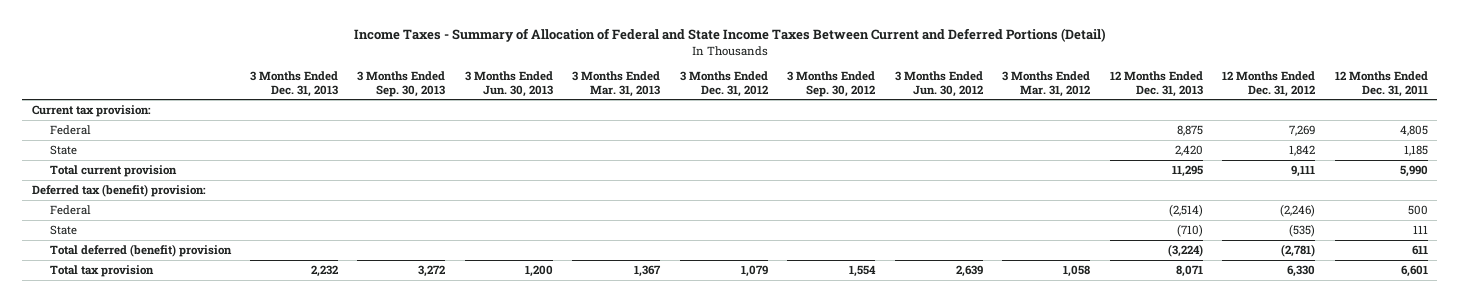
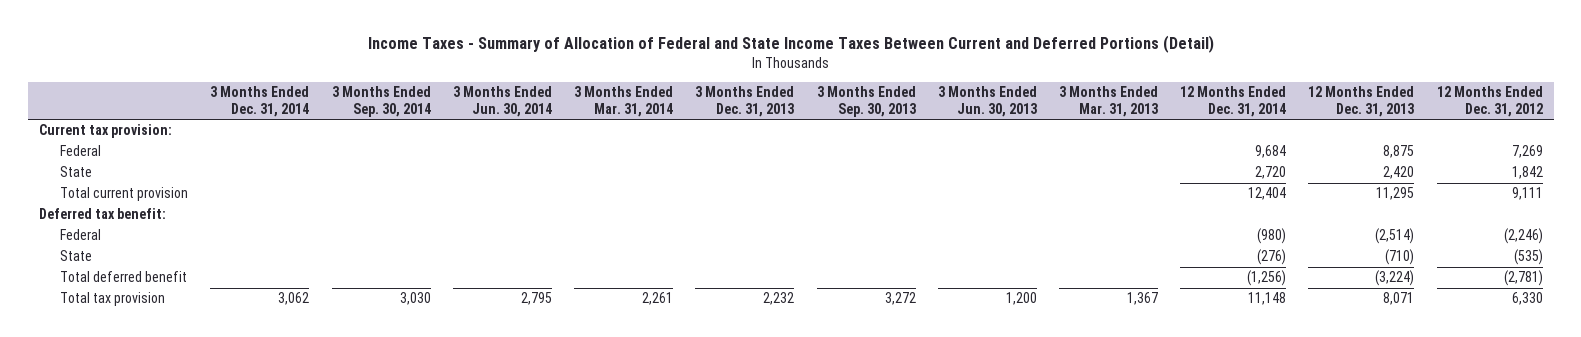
- | 3 Months Ended Dec. 31, 2013 | 3 Months Ended Sep. 30, 2013 | 3 Months Ended Jun. 30, 2013 | 3 Months Ended Mar. 31, 2013 | 3 Months Ended Dec. 31, 2012 | 3 Months Ended Sep. 30, 2012 | 3 Months Ended Jun. 30, 2012 | 3 Months Ended Mar. 31, 2012 | 12 Months Ended Dec. 31, 2013 | 12 Months Ended Dec. 31, 2012 | 12 Months Ended Dec. 31, 2011
+ | 3 Months Ended Dec. 31, 2014 | 3 Months Ended Sep. 30, 2014 | 3 Months Ended Jun. 30, 2014 | 3 Months Ended Mar. 31, 2014 | 3 Months Ended Dec. 31, 2013 | 3 Months Ended Sep. 30, 2013 | 3 Months Ended Jun. 30, 2013 | 3 Months Ended Mar. 31, 2013 | 12 Months Ended Dec. 31, 2014 | 12 Months Ended Dec. 31, 2013 | 12 Months Ended Dec. 31, 2012
- Deferred tax (benefit) provision:
+ Deferred tax benefit:
- Total deferred (benefit) provision | | | | | | | | | (3,224) | (2,781) | 611
+ Total deferred benefit | | | | | | | | | (1,256) | (3,224) | (2,781)

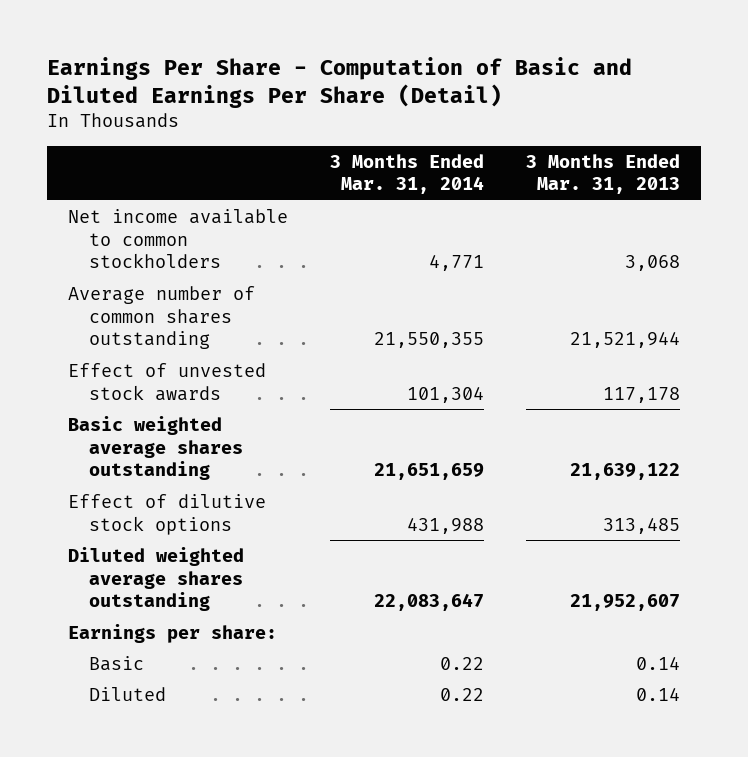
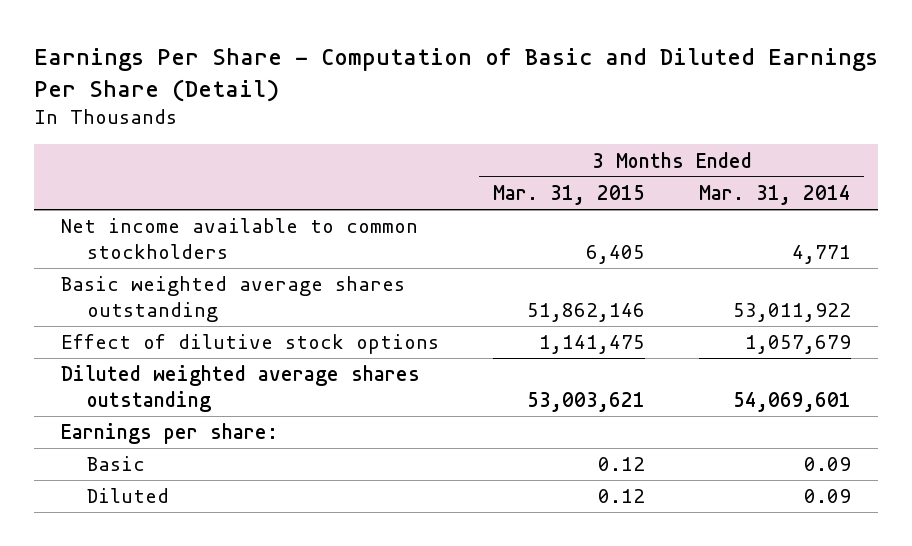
- | 3 Months Ended Mar. 31, 2014 | 3 Months Ended Mar. 31, 2013
+ | 3 Months Ended Mar. 31, 2015 | 3 Months Ended Mar. 31, 2014
- Average number of common shares outstanding | 21,550,355 | 21,521,944
- Effect of unvested stock awards | 101,304 | 117,178
- Basic weighted average shares outstanding | 21,651,659 | 21,639,122
- Effect of dilutive stock options | 431,988 | 313,485
- Diluted weighted average shares outstanding | 22,083,647 | 21,952,607
+ Basic weighted average shares outstanding | 51,862,146 | 53,011,922
+ Effect of dilutive stock options | 1,141,475 | 1,057,679
+ Diluted weighted average shares outstanding | 53,003,621 | 54,069,601
- Basic | 0.22 | 0.14
- Diluted | 0.22 | 0.14
+ Basic | 0.12 | 0.09
+ Diluted | 0.12 | 0.09

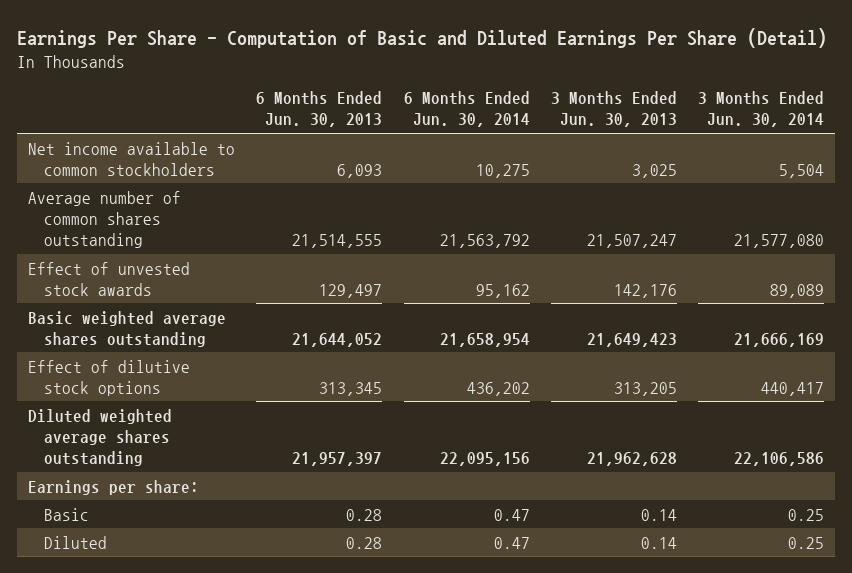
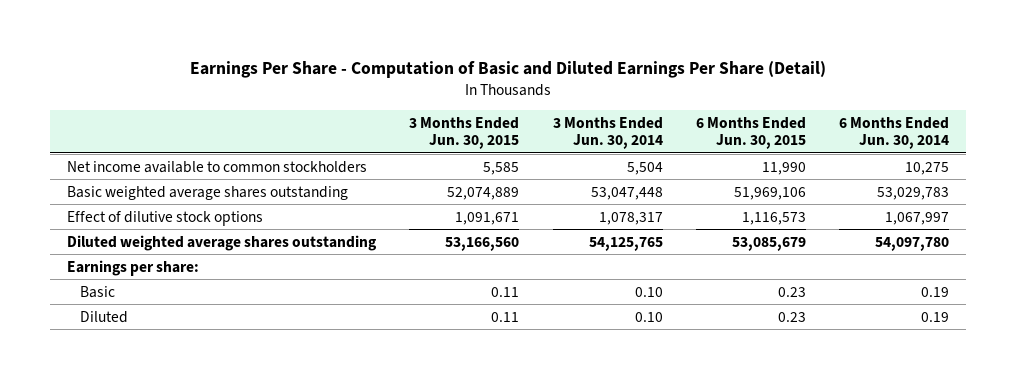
- | 6 Months Ended Jun. 30, 2013 | 6 Months Ended Jun. 30, 2014 | 3 Months Ended Jun. 30, 2013 | 3 Months Ended Jun. 30, 2014
+ | 3 Months Ended Jun. 30, 2015 | 3 Months Ended Jun. 30, 2014 | 6 Months Ended Jun. 30, 2015 | 6 Months Ended Jun. 30, 2014
- Average number of common shares outstanding | 21,514,555 | 21,563,792 | 21,507,247 | 21,577,080
- Effect of unvested stock awards | 129,497 | 95,162 | 142,176 | 89,089
- Basic weighted average shares outstanding | 21,644,052 | 21,658,954 | 21,649,423 | 21,666,169
- Effect of dilutive stock options | 313,345 | 436,202 | 313,205 | 440,417
- Diluted weighted average shares outstanding | 21,957,397 | 22,095,156 | 21,962,628 | 22,106,586
+ Basic weighted average shares outstanding | 52,074,889 | 53,047,448 | 51,969,106 | 53,029,783
+ Effect of dilutive stock options | 1,091,671 | 1,078,317 | 1,116,573 | 1,067,997
+ Diluted weighted average shares outstanding | 53,166,560 | 54,125,765 | 53,085,679 | 54,097,780
- Basic | 0.28 | 0.47 | 0.14 | 0.25
- Diluted | 0.28 | 0.47 | 0.14 | 0.25
+ Basic | 0.11 | 0.10 | 0.23 | 0.19
+ Diluted | 0.11 | 0.10 | 0.23 | 0.19

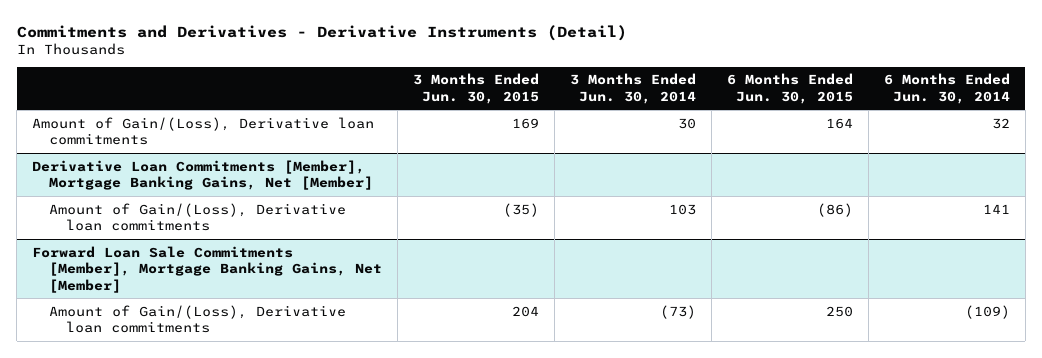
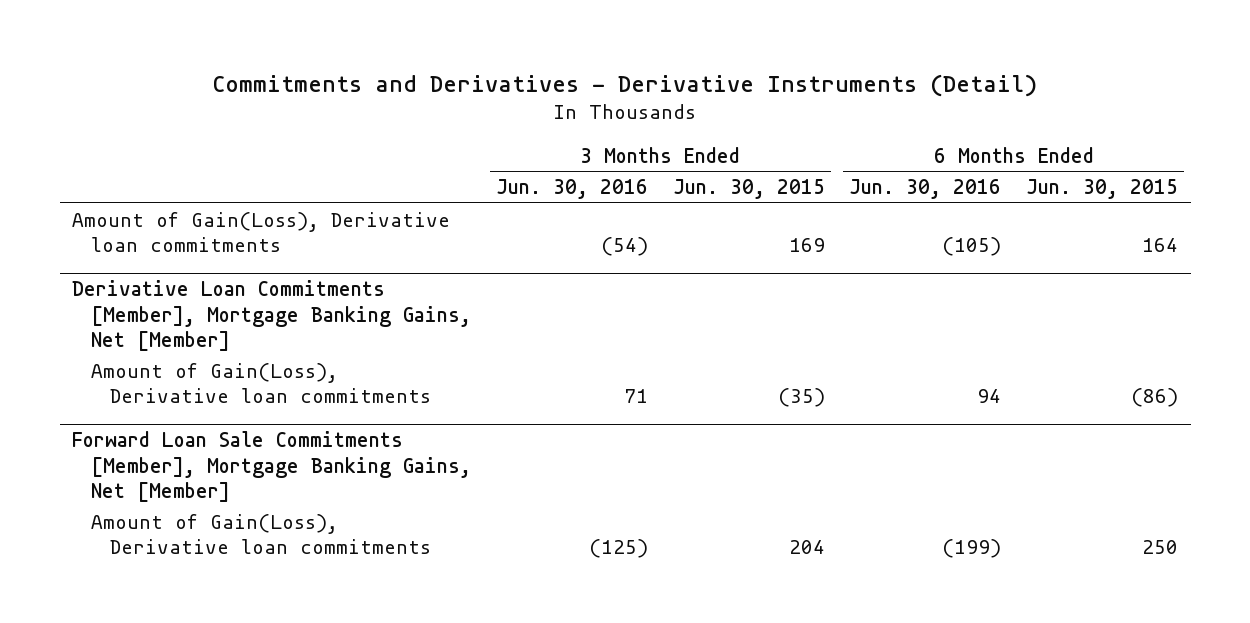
- | 3 Months Ended Jun. 30, 2015 | 3 Months Ended Jun. 30, 2014 | 6 Months Ended Jun. 30, 2015 | 6 Months Ended Jun. 30, 2014
+ | 3 Months Ended Jun. 30, 2016 | 3 Months Ended Jun. 30, 2015 | 6 Months Ended Jun. 30, 2016 | 6 Months Ended Jun. 30, 2015
- Amount of Gain/(Loss), Derivative loan commitments | 169 | 30 | 164 | 32
+ Amount of Gain(Loss), Derivative loan commitments | (54) | 169 | (105) | 164
@ Derivative Loan Commitments [Member], Mortgage Banking Gains, Net [Member]
- Amount of Gain/(Loss), Derivative loan commitments | (35) | 103 | (86) | 141
+ Amount of Gain(Loss), Derivative loan commitments | 71 | (35) | 94 | (86)
@ Forward Loan Sale Commitments [Member], Mortgage Banking Gains, Net [Member]
- Amount of Gain/(Loss), Derivative loan commitments | 204 | (73) | 250 | (109)
+ Amount of Gain(Loss), Derivative loan commitments | (125) | 204 | (199) | 250

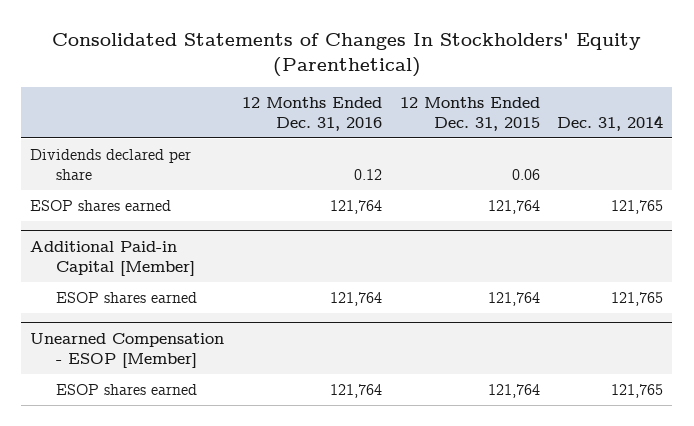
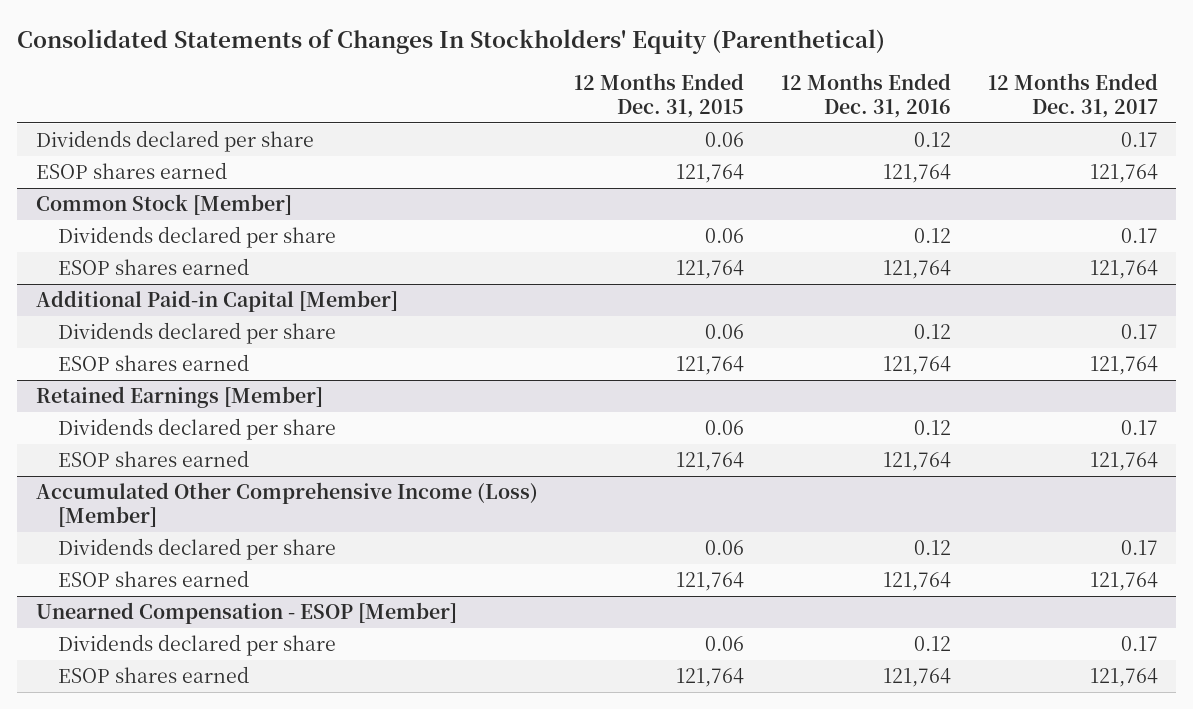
- | 12 Months Ended Dec. 31, 2016 | 12 Months Ended Dec. 31, 2015 | Dec. 31, 2014
+ | 12 Months Ended Dec. 31, 2015 | 12 Months Ended Dec. 31, 2016 | 12 Months Ended Dec. 31, 2017
+ Common Stock [Member]
+ Dividends declared per share | 0.06 | 0.12 | 0.17
+ ESOP shares earned | 121,764 | 121,764 | 121,764
@ Additional Paid-in Capital [Member]
+ Dividends declared per share | 0.06 | 0.12 | 0.17
+ Retained Earnings [Member]
+ Dividends declared per share | 0.06 | 0.12 | 0.17
+ ESOP shares earned | 121,764 | 121,764 | 121,764
+ Accumulated Other Comprehensive Income (Loss) [Member]
+ Dividends declared per share | 0.06 | 0.12 | 0.17
+ ESOP shares earned | 121,764 | 121,764 | 121,764
@ Unearned Compensation - ESOP [Member]
+ Dividends declared per share | 0.06 | 0.12 | 0.17

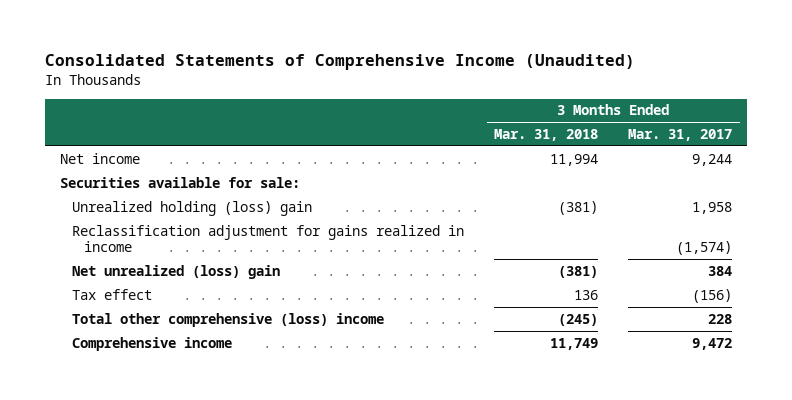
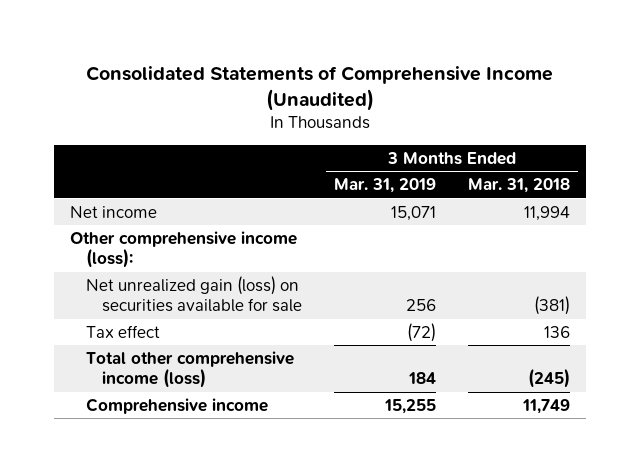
- | 3 Months Ended Mar. 31, 2018 | 3 Months Ended Mar. 31, 2017
+ | 3 Months Ended Mar. 31, 2019 | 3 Months Ended Mar. 31, 2018
- Securities available for sale:
- Unrealized holding (loss) gain | (381) | 1,958
- Reclassification adjustment for gains realized in income | | (1,574)
- Net unrealized (loss) gain | (381) | 384
+ Other comprehensive income (loss):
+ Net unrealized gain (loss) on securities available for sale | 256 | (381)
- Total other comprehensive (loss) income | (245) | 228
+ Total other comprehensive income (loss) | 184 | (245)

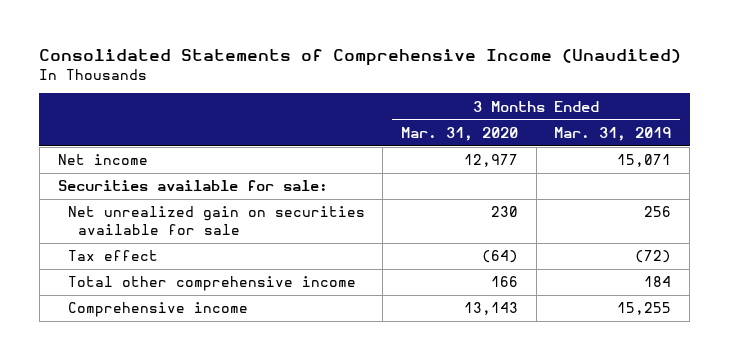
- | 3 Months Ended Mar. 31, 2019 | 3 Months Ended Mar. 31, 2018
+ | 3 Months Ended Mar. 31, 2020 | 3 Months Ended Mar. 31, 2019
- Other comprehensive income (loss):
- Net unrealized gain (loss) on securities available for sale | 256 | (381)
+ Securities available for sale:
+ Net unrealized gain on securities available for sale | 230 | 256
- Total other comprehensive income (loss) | 184 | (245)
+ Total other comprehensive income | 166 | 184

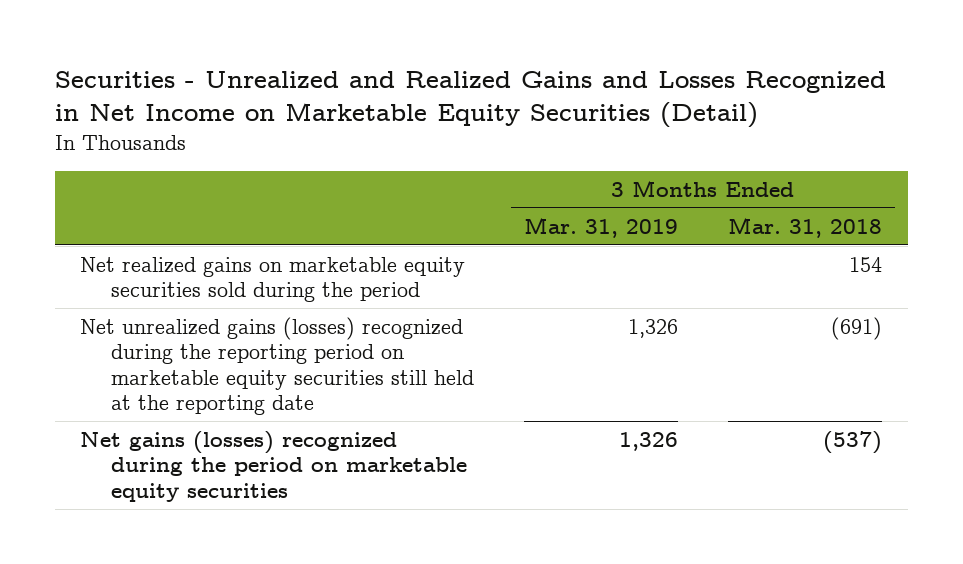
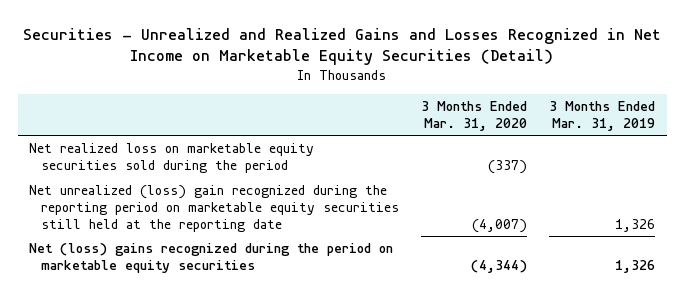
- | 3 Months Ended Mar. 31, 2019 | 3 Months Ended Mar. 31, 2018
+ | 3 Months Ended Mar. 31, 2020 | 3 Months Ended Mar. 31, 2019
- Net realized gains on marketable equity securities sold during the period | | 154
- Net unrealized gains (losses) recognized during the reporting period on marketable equity securities still held at the reporting date | 1,326 | (691)
- Net gains (losses) recognized during the period on marketable equity securities | 1,326 | (537)
+ Net realized loss on marketable equity securities sold during the period | (337) |
+ Net unrealized (loss) gain recognized during the reporting period on marketable equity securities still held at the reporting date | (4,007) | 1,326
+ Net (loss) gains recognized during the period on marketable equity securities | (4,344) | 1,326

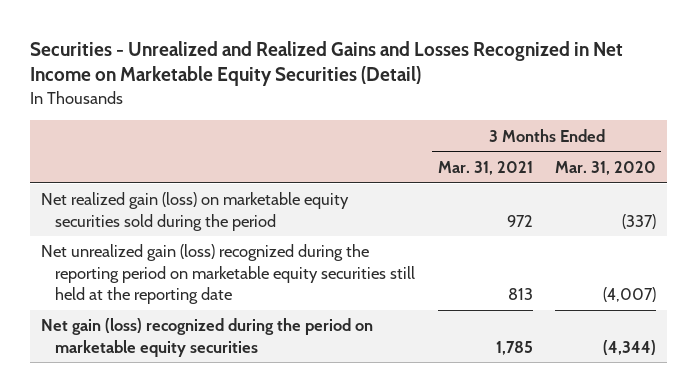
- | 3 Months Ended Mar. 31, 2020 | 3 Months Ended Mar. 31, 2019
+ | 3 Months Ended Mar. 31, 2021 | 3 Months Ended Mar. 31, 2020
- Net realized loss on marketable equity securities sold during the period | (337) |
- Net unrealized (loss) gain recognized during the reporting period on marketable equity securities still held at the reporting date | (4,007) | 1,326
- Net (loss) gains recognized during the period on marketable equity securities | (4,344) | 1,326
+ Net realized gain (loss) on marketable equity securities sold during the period | 972 | (337)
+ Net unrealized gain (loss) recognized during the reporting period on marketable equity securities still held at the reporting date | 813 | (4,007)
+ Net gain (loss) recognized during the period on marketable equity securities | 1,785 | (4,344)

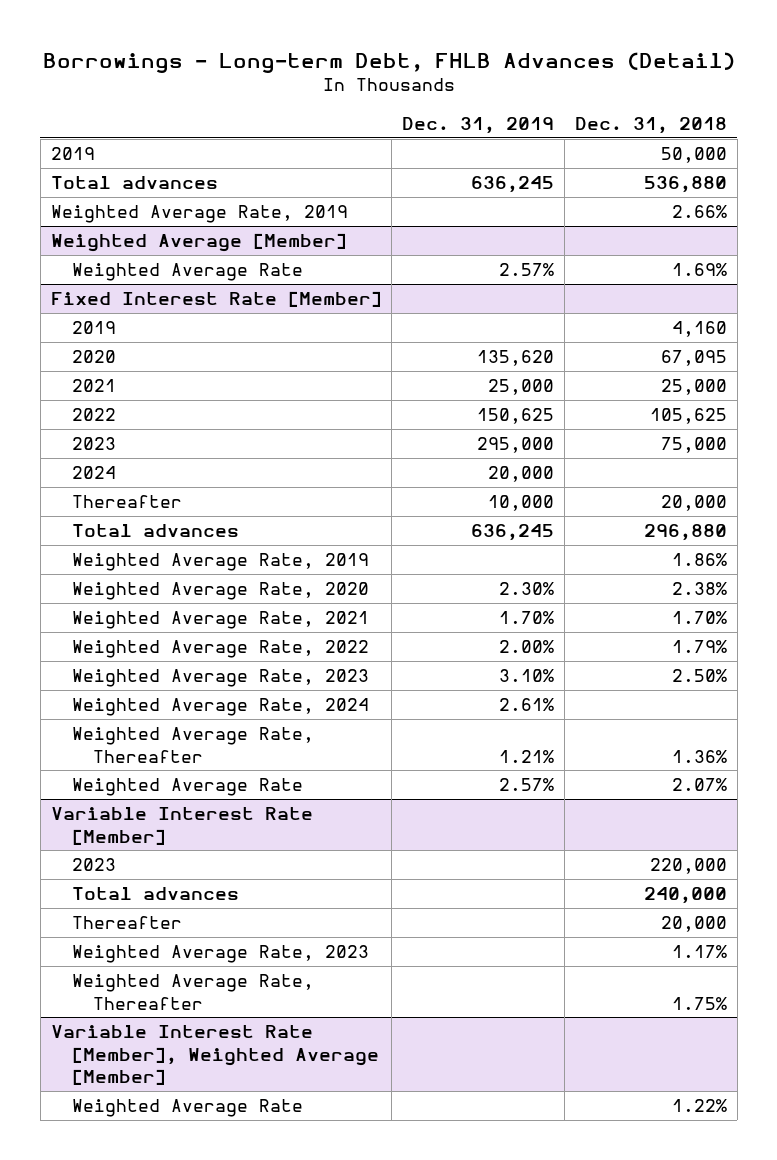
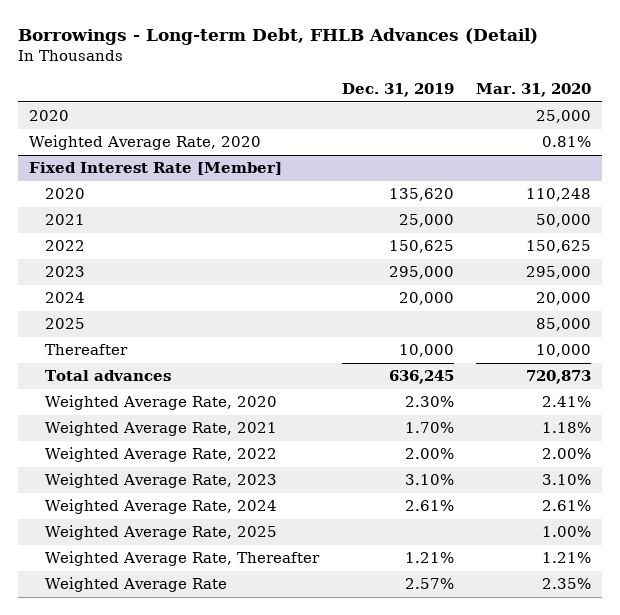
- | Dec. 31, 2019 | Dec. 31, 2018
+ | Dec. 31, 2019 | Mar. 31, 2020
- 2019 | | 50,000
- Total advances | 636,245 | 536,880
- Weighted Average Rate, 2019 | | 2.66%
- Weighted Average [Member]
- Weighted Average Rate | 2.57% | 1.69%
+ 2020 | | 25,000
+ Weighted Average Rate, 2020 | | 0.81%
@ Fixed Interest Rate [Member]
- 2019 | | 4,160
+ 2025 | | 85,000
- Weighted Average Rate, 2019 | | 1.86%
+ Weighted Average Rate, 2025 | | 1.00%
- Variable Interest Rate [Member]
- 2023 | | 220,000
- Total advances | | 240,000
- Thereafter | | 20,000
- Weighted Average Rate, 2023 | | 1.17%
- Weighted Average Rate, Thereafter | | 1.75%
- Variable Interest Rate [Member], Weighted Average [Member]
- Weighted Average Rate | | 1.22%

